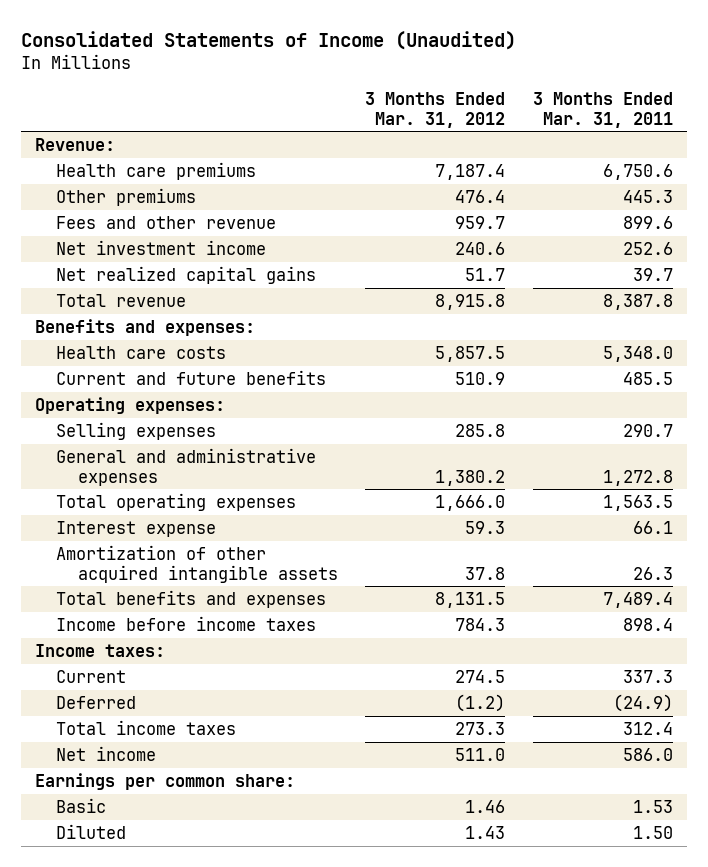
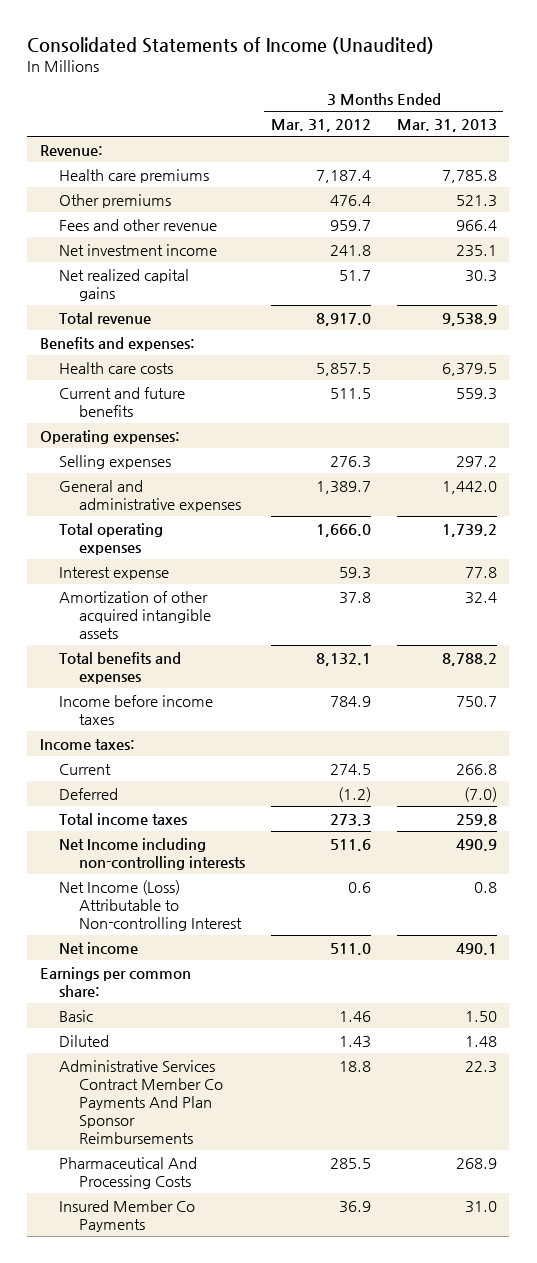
- | 3 Months Ended Mar. 31, 2012 | 3 Months Ended Mar. 31, 2011
+ | 3 Months Ended Mar. 31, 2012 | 3 Months Ended Mar. 31, 2013
- Net investment income | 240.6 | 252.6
+ Net investment income | 241.8 | 235.1
- Total revenue | 8,915.8 | 8,387.8
+ Total revenue | 8,917.0 | 9,538.9
- Current and future benefits | 510.9 | 485.5
+ Current and future benefits | 511.5 | 559.3
- Selling expenses | 285.8 | 290.7
- General and administrative expenses | 1,380.2 | 1,272.8
+ Selling expenses | 276.3 | 297.2
+ General and administrative expenses | 1,389.7 | 1,442.0
- Total benefits and expenses | 8,131.5 | 7,489.4
- Income before income taxes | 784.3 | 898.4
+ Total benefits and expenses | 8,132.1 | 8,788.2
+ Income before income taxes | 784.9 | 750.7
+ Net Income including non-controlling interests | 511.6 | 490.9
+ Net Income (Loss) Attributable to Non-controlling Interest | 0.6 | 0.8
+ Administrative Services Contract Member Co Payments And Plan Sponsor Reimbursements | 18.8 | 22.3
+ Pharmaceutical And Processing Costs | 285.5 | 268.9
+ Insured Member Co Payments | 36.9 | 31.0

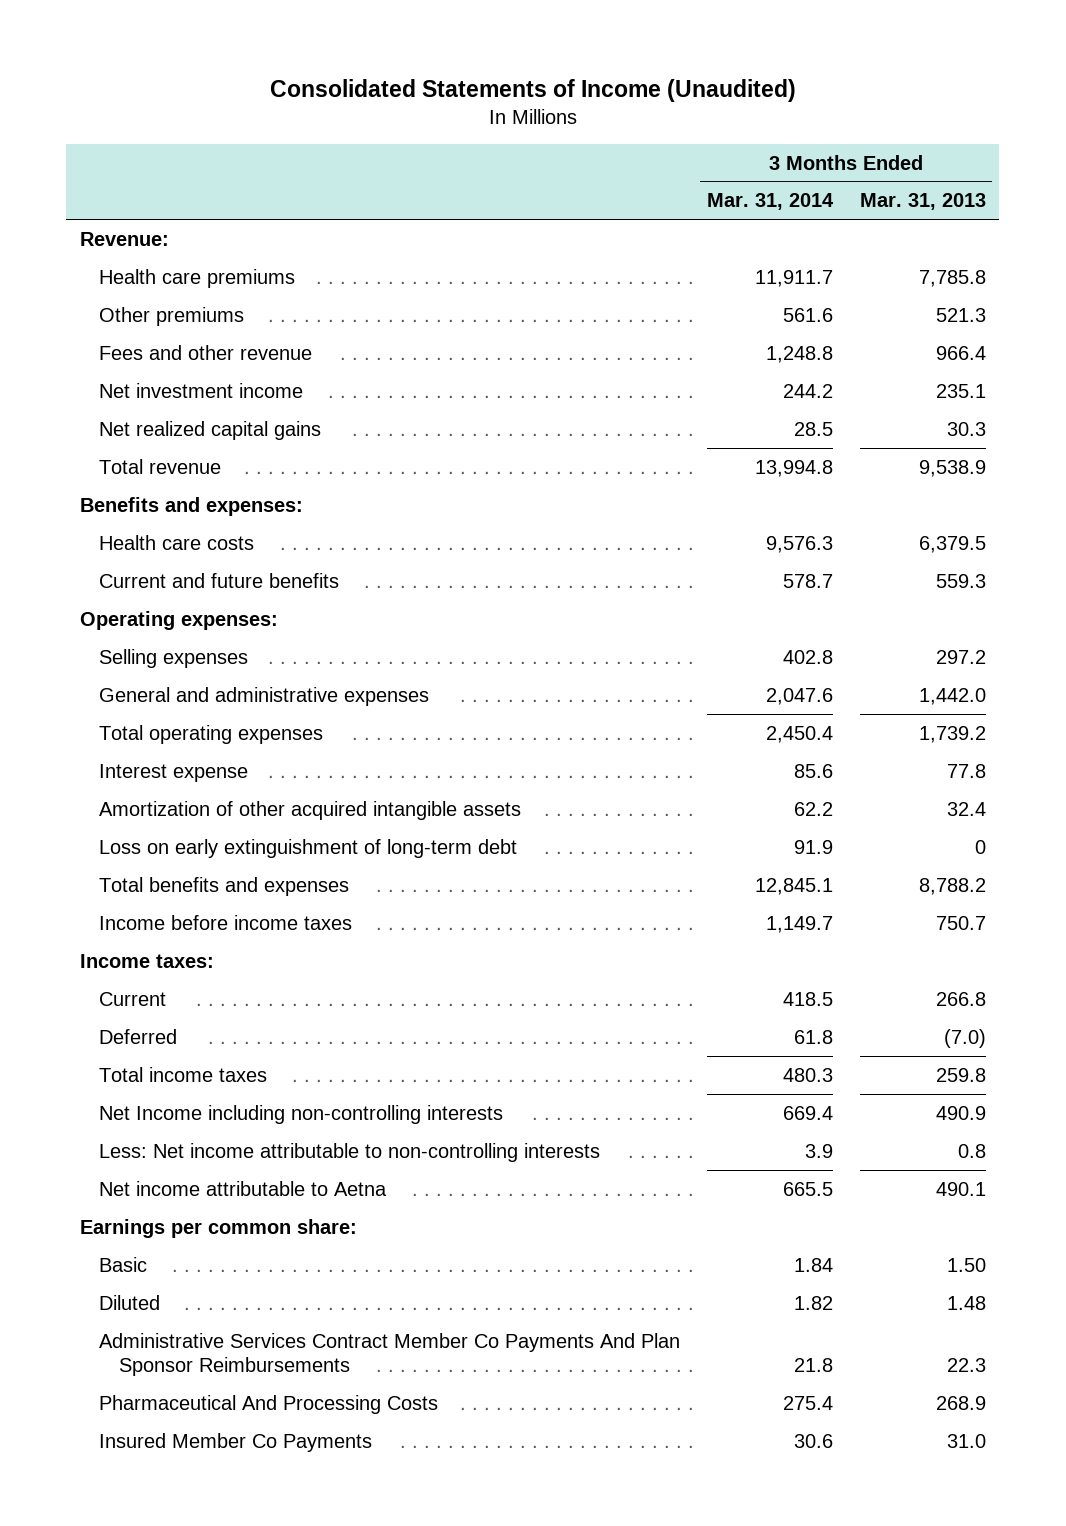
- | 3 Months Ended Mar. 31, 2012 | 3 Months Ended Mar. 31, 2013
+ | 3 Months Ended Mar. 31, 2014 | 3 Months Ended Mar. 31, 2013
+ Loss on early extinguishment of long-term debt | 91.9 | 0
- Net Income (Loss) Attributable to Non-controlling Interest | 0.6 | 0.8
- Net income | 511.0 | 490.1
+ Less: Net income attributable to non-controlling interests | 3.9 | 0.8
+ Net income attributable to Aetna | 665.5 | 490.1

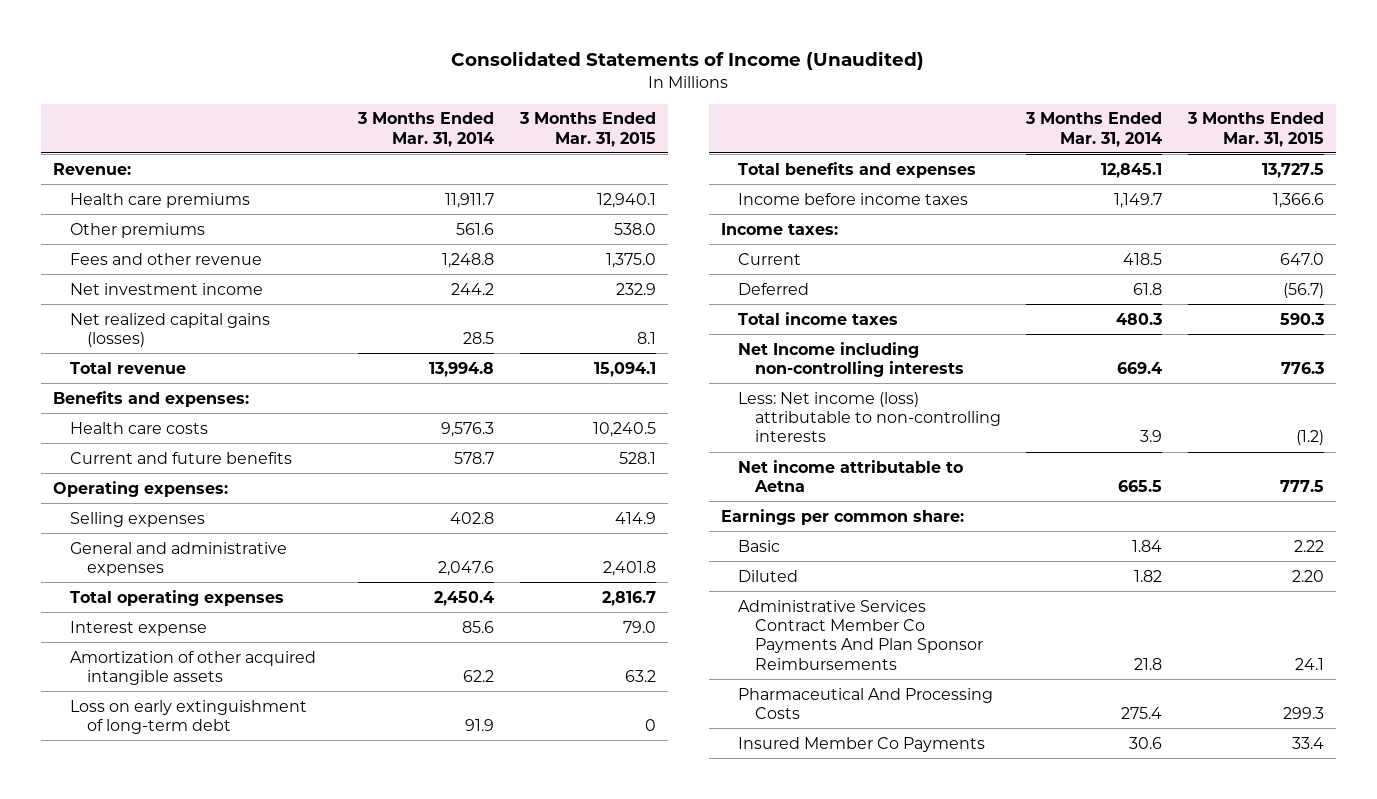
- | 3 Months Ended Mar. 31, 2014 | 3 Months Ended Mar. 31, 2013
+ | 3 Months Ended Mar. 31, 2014 | 3 Months Ended Mar. 31, 2015
- Net realized capital gains | 28.5 | 30.3
+ Net realized capital gains (losses) | 28.5 | 8.1
- Less: Net income attributable to non-controlling interests | 3.9 | 0.8
+ Less: Net income (loss) attributable to non-controlling interests | 3.9 | (1.2)

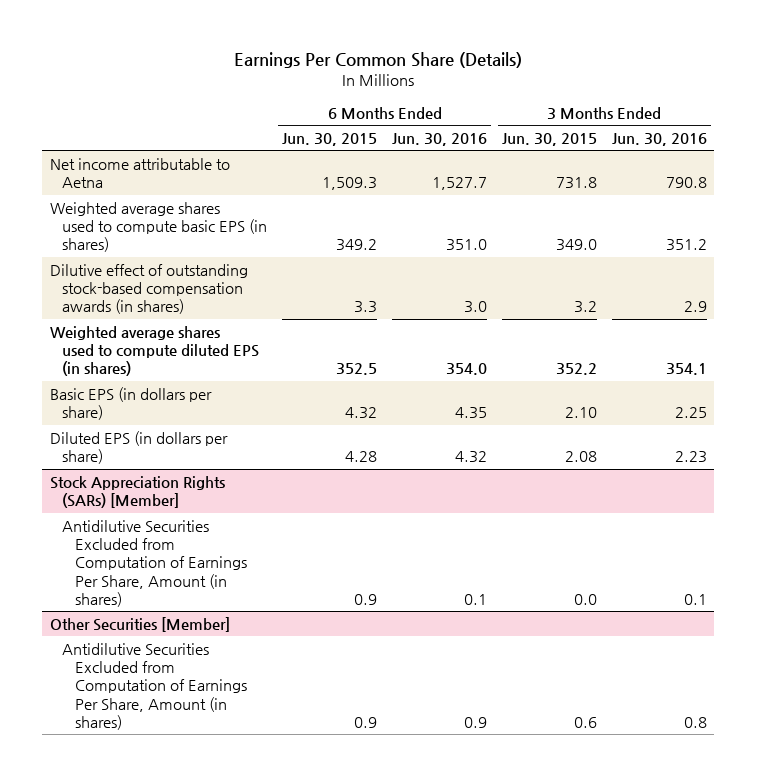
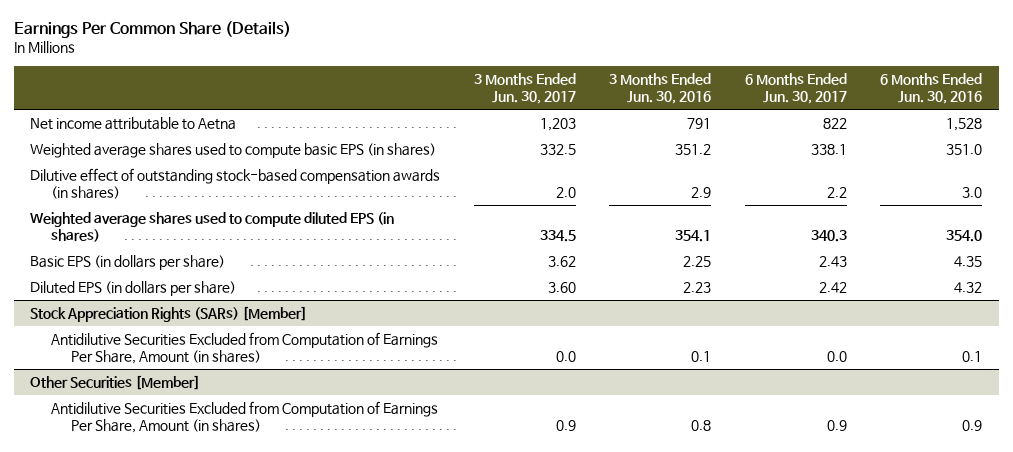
- | 6 Months Ended Jun. 30, 2015 | 6 Months Ended Jun. 30, 2016 | 3 Months Ended Jun. 30, 2015 | 3 Months Ended Jun. 30, 2016
+ | 3 Months Ended Jun. 30, 2017 | 3 Months Ended Jun. 30, 2016 | 6 Months Ended Jun. 30, 2017 | 6 Months Ended Jun. 30, 2016
- Net income attributable to Aetna | 1,509.3 | 1,527.7 | 731.8 | 790.8
+ Net income attributable to Aetna | 1,203 | 791 | 822 | 1,528

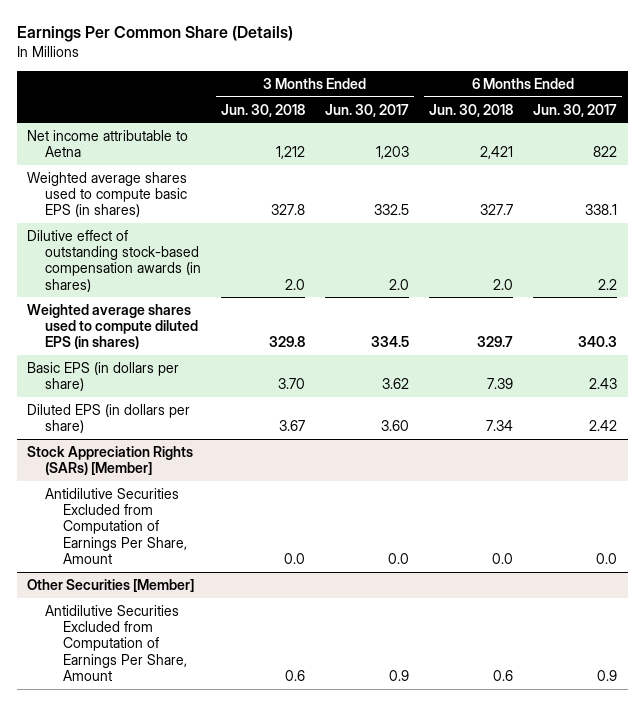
- | 3 Months Ended Jun. 30, 2017 | 3 Months Ended Jun. 30, 2016 | 6 Months Ended Jun. 30, 2017 | 6 Months Ended Jun. 30, 2016
+ | 3 Months Ended Jun. 30, 2018 | 3 Months Ended Jun. 30, 2017 | 6 Months Ended Jun. 30, 2018 | 6 Months Ended Jun. 30, 2017
@ Stock Appreciation Rights (SARs) [Member]
- Antidilutive Securities Excluded from Computation of Earnings Per Share, Amount (in shares) | 0.0 | 0.1 | 0.0 | 0.1
+ Antidilutive Securities Excluded from Computation of Earnings Per Share, Amount | 0.0 | 0.0 | 0.0 | 0.0
@ Other Securities [Member]
- Antidilutive Securities Excluded from Computation of Earnings Per Share, Amount (in shares) | 0.9 | 0.8 | 0.9 | 0.9
+ Antidilutive Securities Excluded from Computation of Earnings Per Share, Amount | 0.6 | 0.9 | 0.6 | 0.9

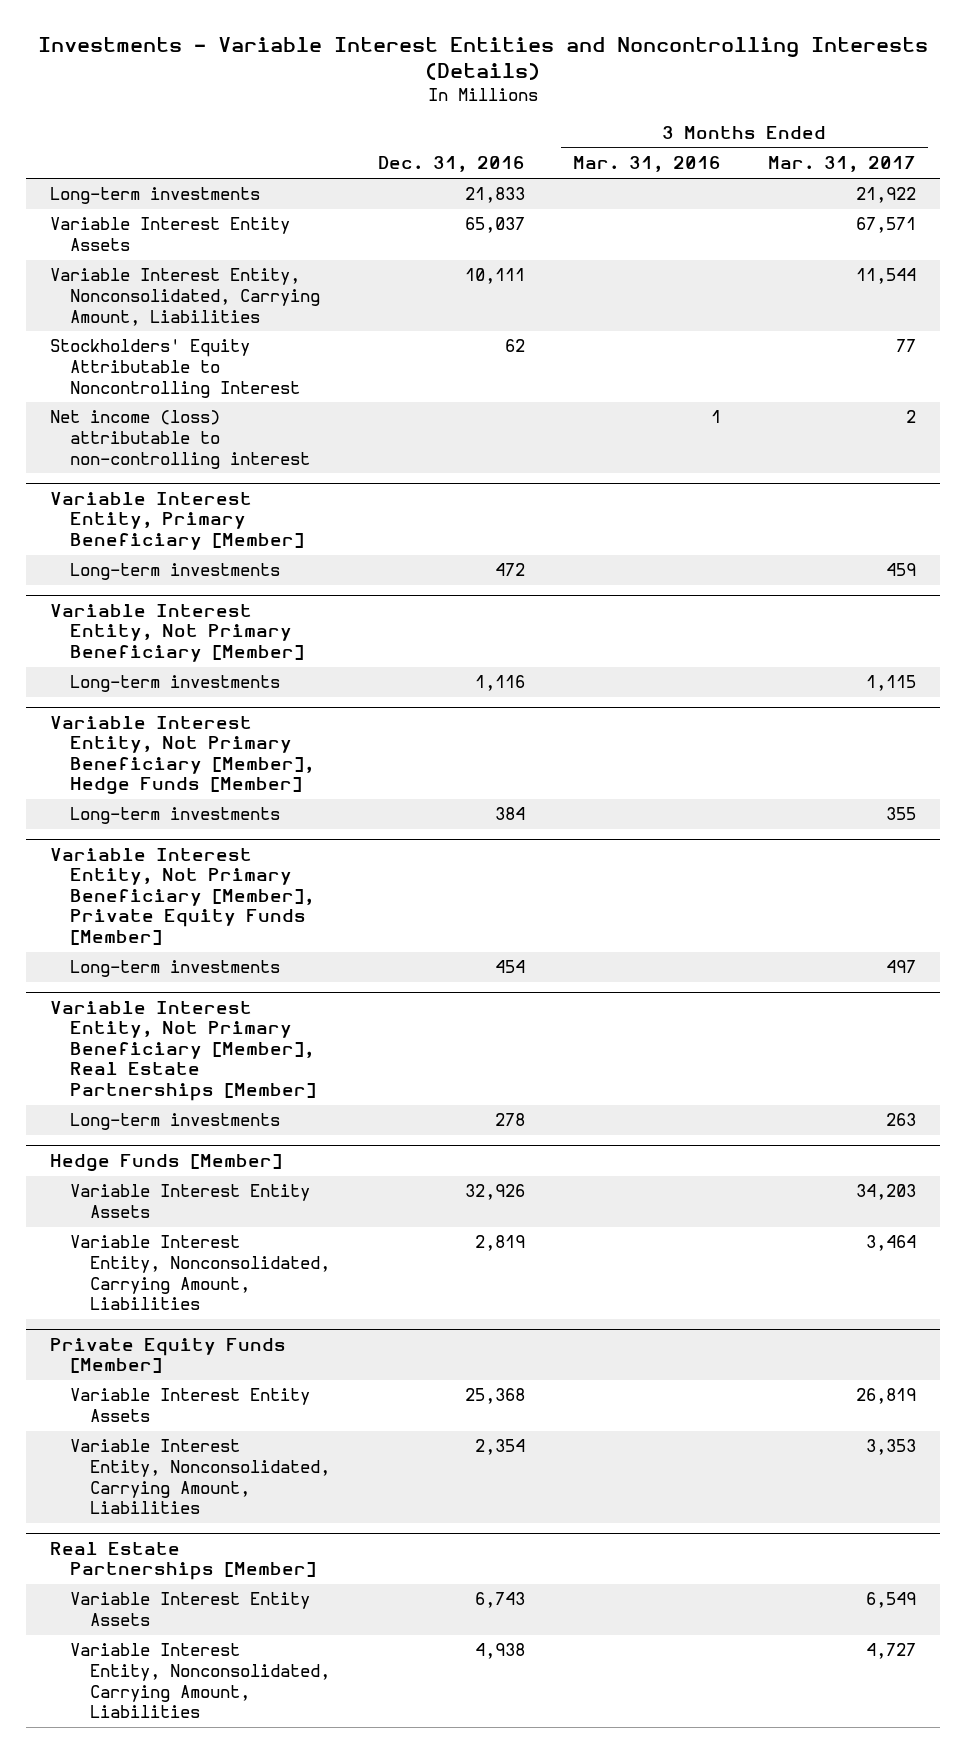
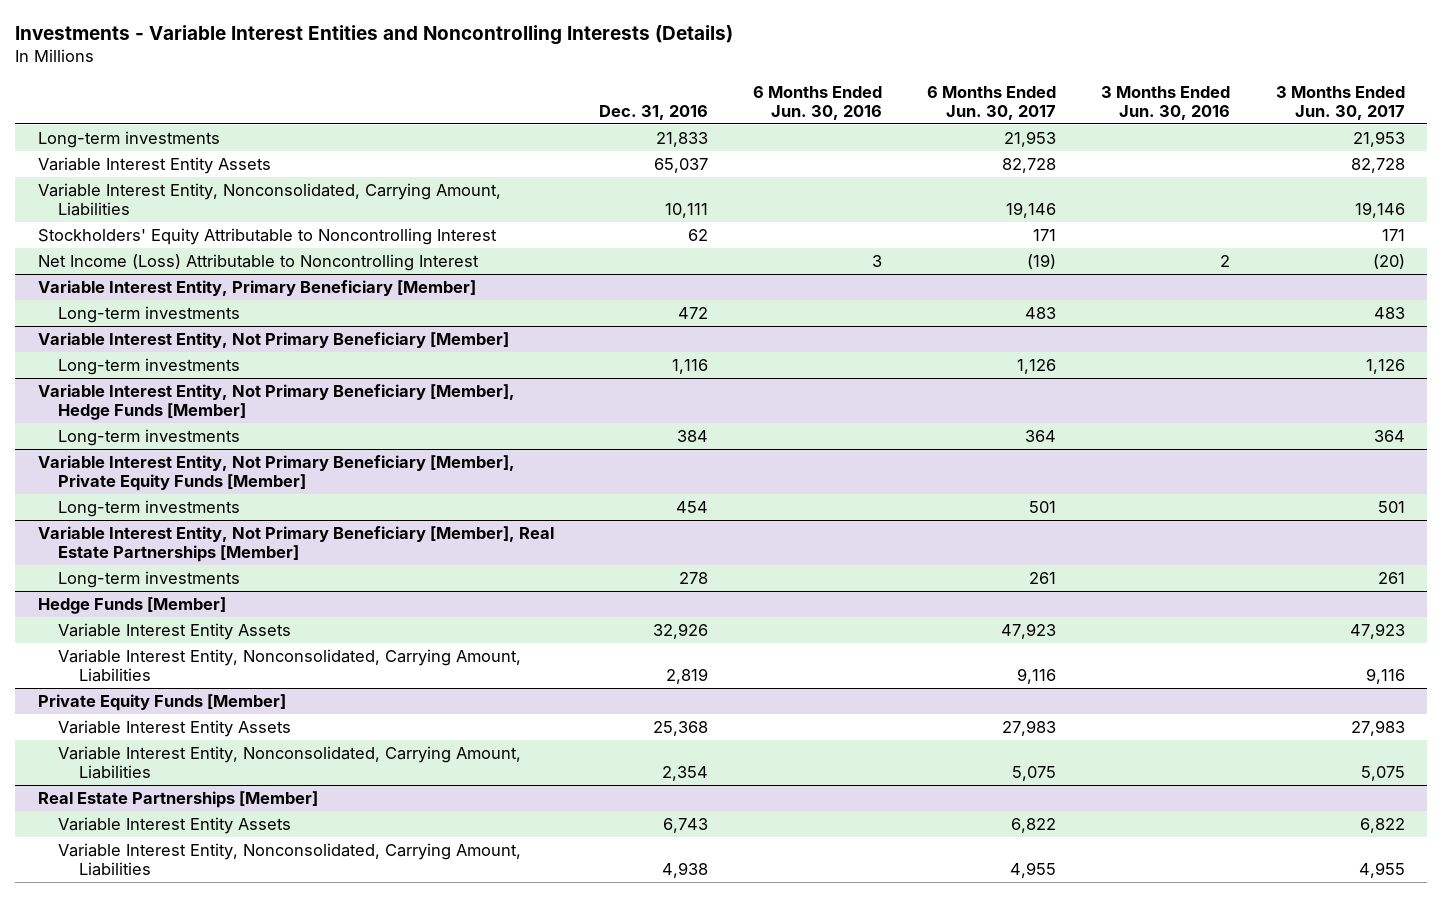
- | Dec. 31, 2016 | 3 Months Ended Mar. 31, 2016 | 3 Months Ended Mar. 31, 2017
+ | Dec. 31, 2016 | 6 Months Ended Jun. 30, 2016 | 6 Months Ended Jun. 30, 2017 | 3 Months Ended Jun. 30, 2016 | 3 Months Ended Jun. 30, 2017
- Net income (loss) attributable to non-controlling interest | | 1 | 2
+ Net Income (Loss) Attributable to Noncontrolling Interest | | 3 | (19) | 2 | (20)

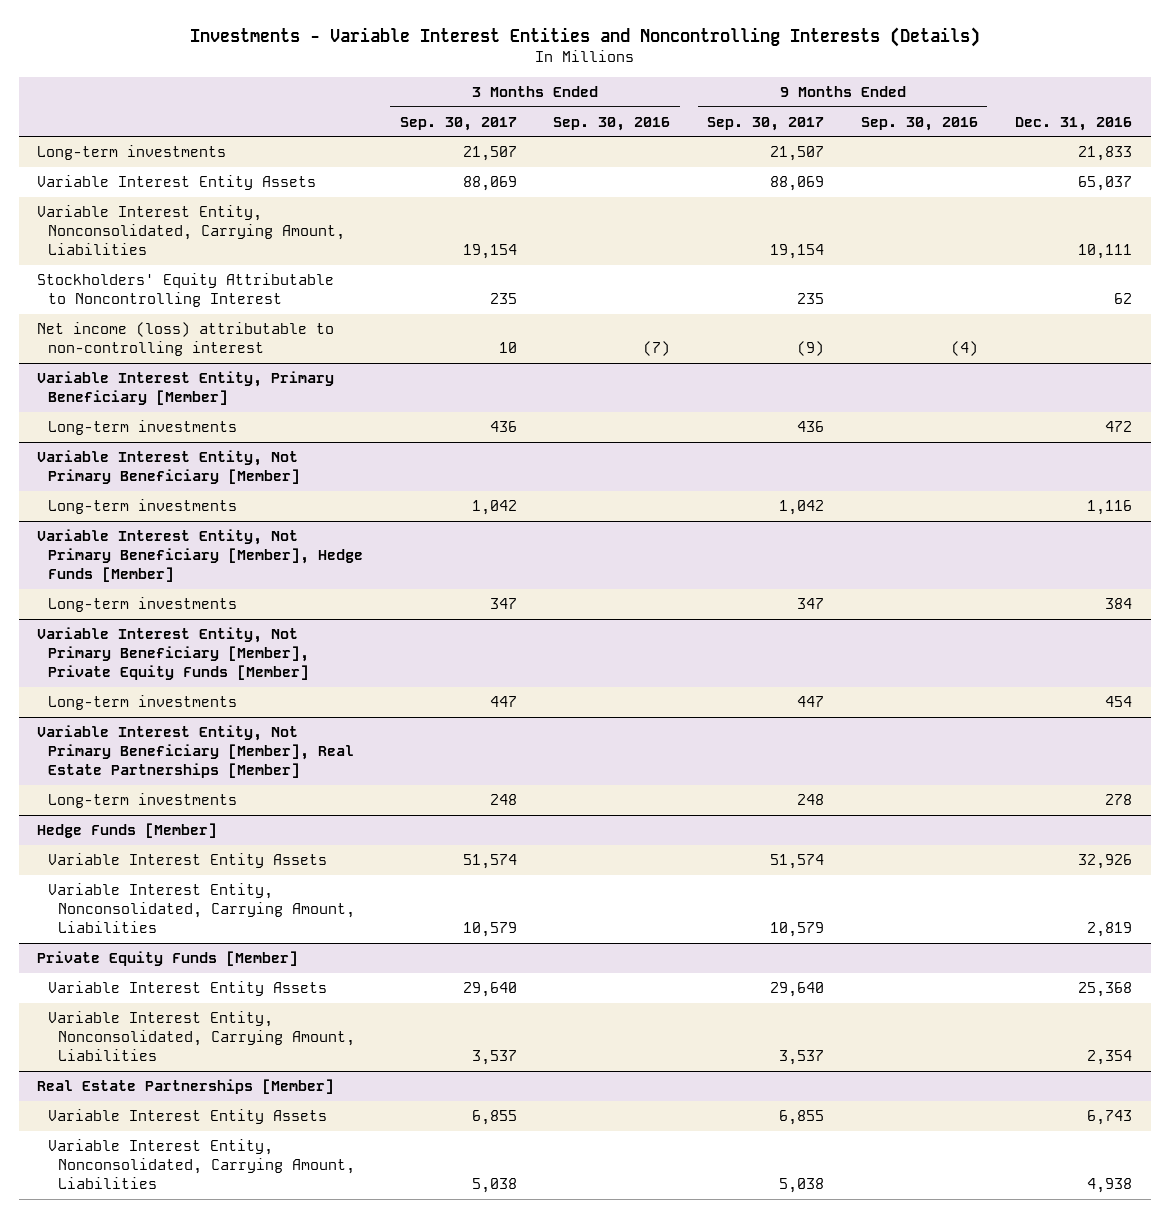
- | Dec. 31, 2016 | 6 Months Ended Jun. 30, 2016 | 6 Months Ended Jun. 30, 2017 | 3 Months Ended Jun. 30, 2016 | 3 Months Ended Jun. 30, 2017
+ | 3 Months Ended Sep. 30, 2017 | 3 Months Ended Sep. 30, 2016 | 9 Months Ended Sep. 30, 2017 | 9 Months Ended Sep. 30, 2016 | Dec. 31, 2016
- Net Income (Loss) Attributable to Noncontrolling Interest | | 3 | (19) | 2 | (20)
+ Net income (loss) attributable to non-controlling interest | 10 | (7) | (9) | (4) |

